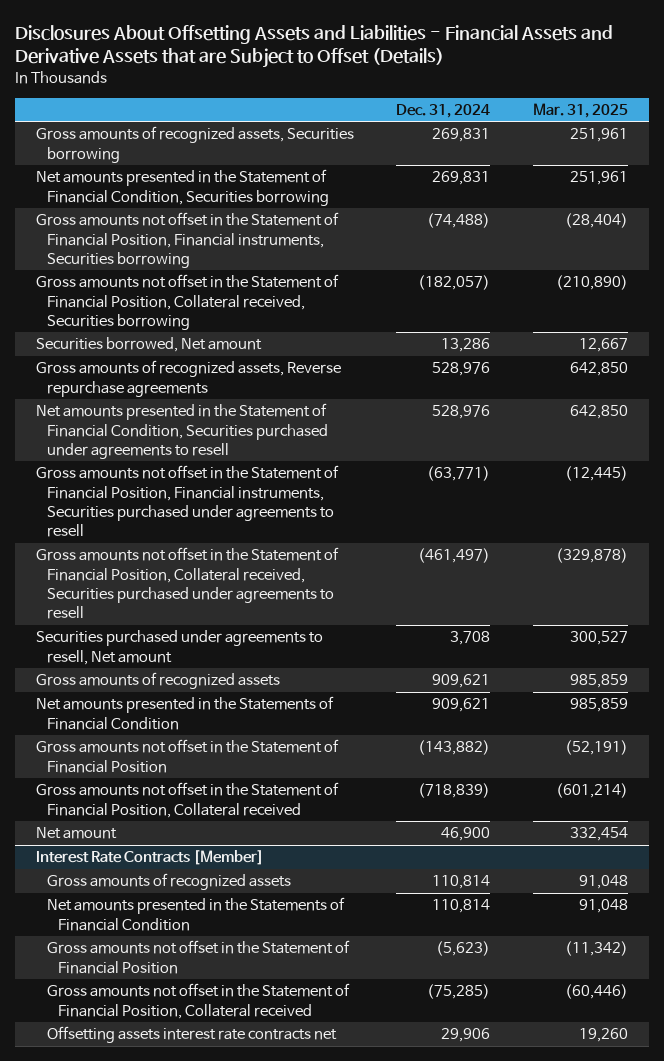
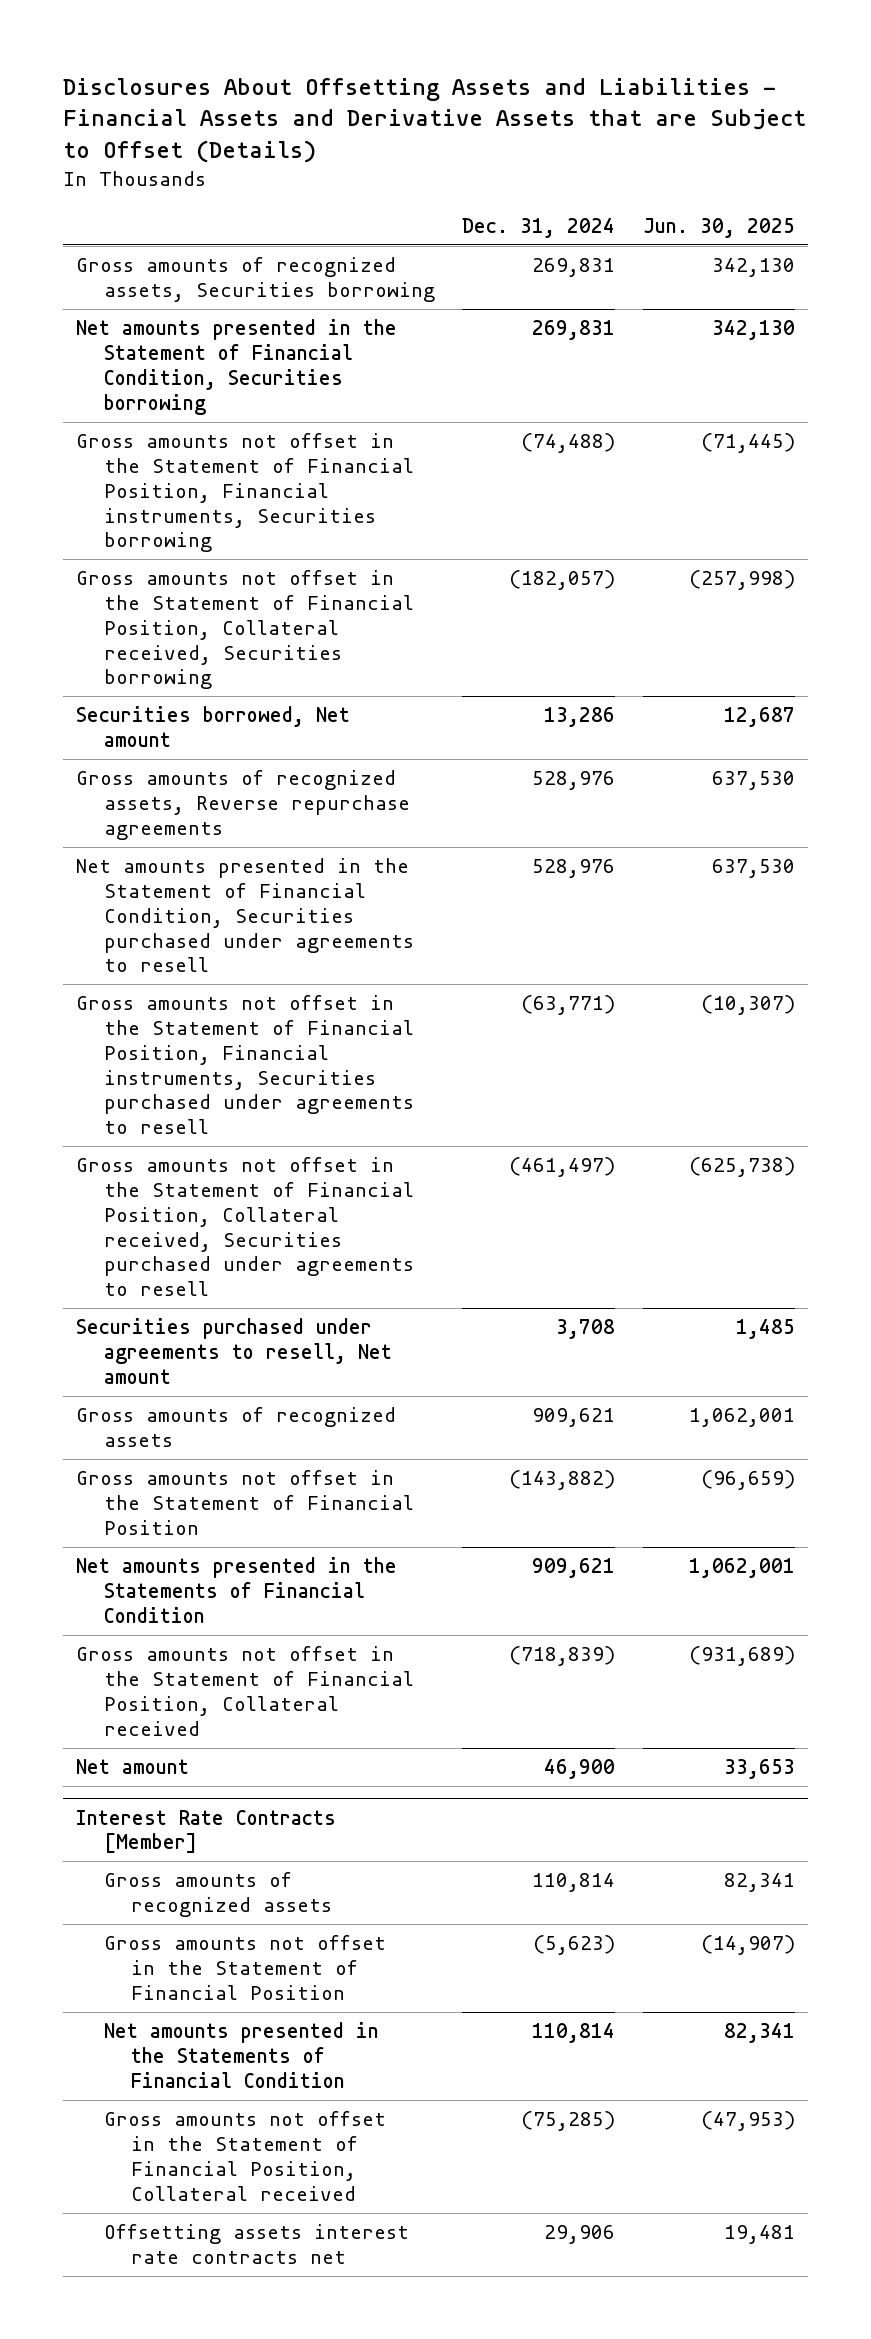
- | Dec. 31, 2024 | Mar. 31, 2025
+ | Dec. 31, 2024 | Jun. 30, 2025
moved down: Net amounts presented in the Statements of Financial Condition | 909,621 | 1,062,001
@ Interest Rate Contracts [Member]
moved down: Net amounts presented in the Statements of Financial Condition | 110,814 | 82,341

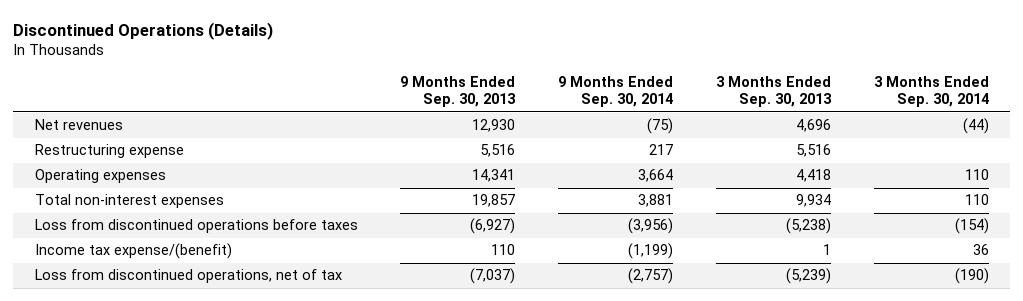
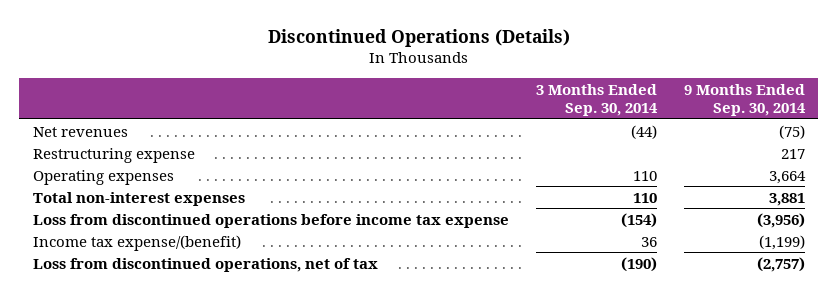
- | 9 Months Ended Sep. 30, 2013 | 9 Months Ended Sep. 30, 2014 | 3 Months Ended Sep. 30, 2013 | 3 Months Ended Sep. 30, 2014
+ | 3 Months Ended Sep. 30, 2014 | 9 Months Ended Sep. 30, 2014
- Loss from discontinued operations before taxes | (6,927) | (3,956) | (5,238) | (154)
+ Loss from discontinued operations before income tax expense | (154) | (3,956)

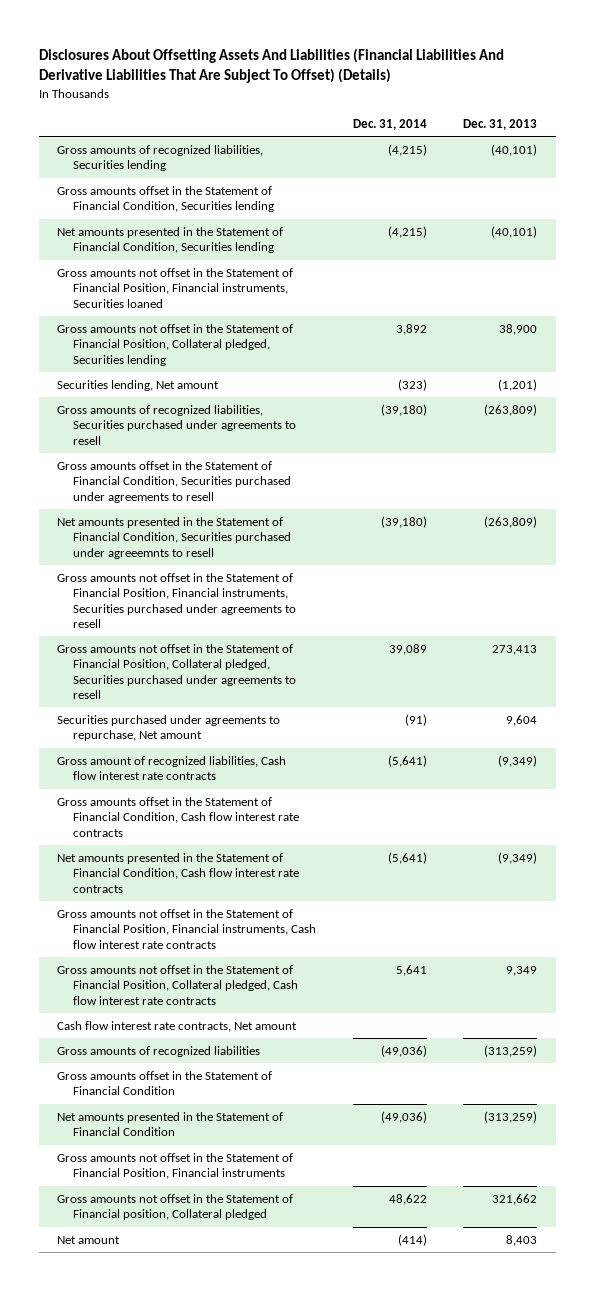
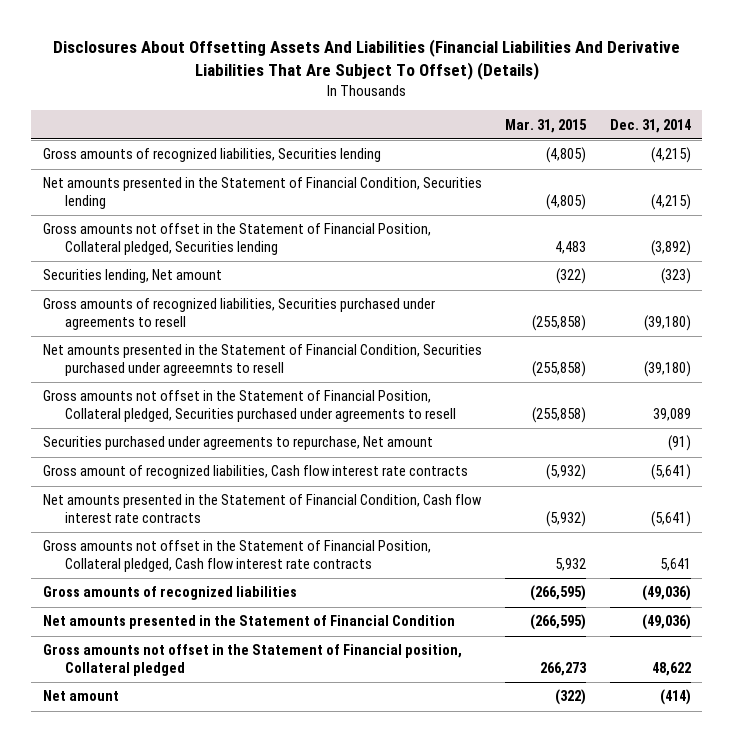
- | Dec. 31, 2014 | Dec. 31, 2013
+ | Mar. 31, 2015 | Dec. 31, 2014
- Gross amounts offset in the Statement of Financial Condition, Securities lending
- Gross amounts not offset in the Statement of Financial Position, Financial instruments, Securities loaned
- Gross amounts not offset in the Statement of Financial Position, Collateral pledged, Securities lending | 3,892 | 38,900
+ Gross amounts not offset in the Statement of Financial Position, Collateral pledged, Securities lending | 4,483 | (3,892)
- Gross amounts offset in the Statement of Financial Condition, Securities purchased under agreements to resell
- Gross amounts not offset in the Statement of Financial Position, Financial instruments, Securities purchased under agreements to resell
- Gross amounts offset in the Statement of Financial Condition, Cash flow interest rate contracts
- Gross amounts not offset in the Statement of Financial Position, Financial instruments, Cash flow interest rate contracts
- Cash flow interest rate contracts, Net amount
- Gross amounts offset in the Statement of Financial Condition
- Gross amounts not offset in the Statement of Financial Position, Financial instruments

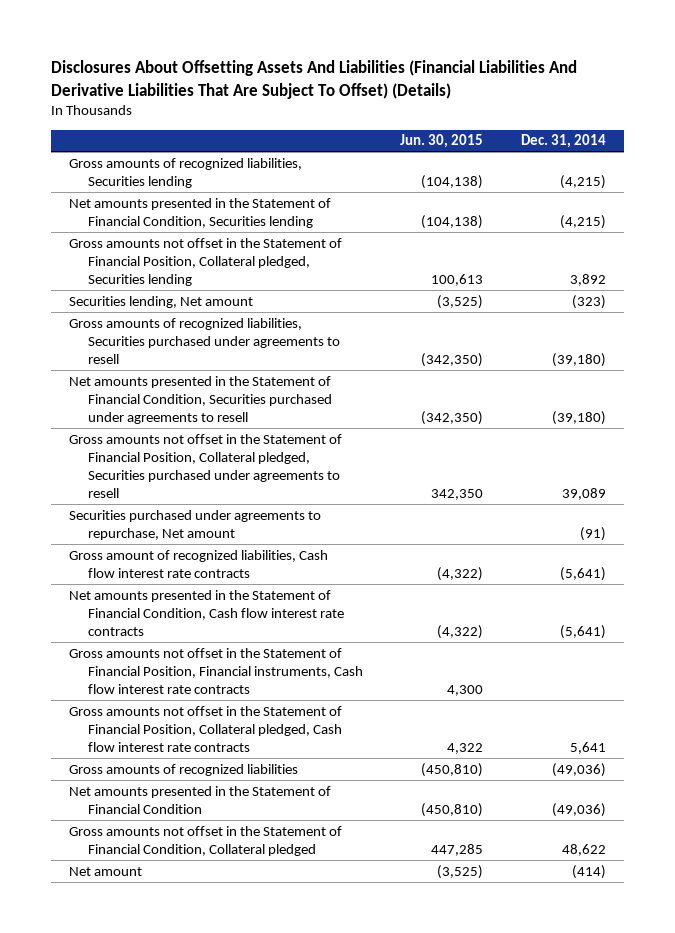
- | Mar. 31, 2015 | Dec. 31, 2014
+ | Jun. 30, 2015 | Dec. 31, 2014
- Gross amounts not offset in the Statement of Financial Position, Collateral pledged, Securities lending | 4,483 | (3,892)
+ Gross amounts not offset in the Statement of Financial Position, Collateral pledged, Securities lending | 100,613 | 3,892
- Net amounts presented in the Statement of Financial Condition, Securities purchased under agreeemnts to resell | (255,858) | (39,180)
+ Net amounts presented in the Statement of Financial Condition, Securities purchased under agreements to resell | (342,350) | (39,180)
+ Gross amounts not offset in the Statement of Financial Position, Financial instruments, Cash flow interest rate contracts | 4,300 |
- Gross amounts not offset in the Statement of Financial position, Collateral pledged | 266,273 | 48,622
+ Gross amounts not offset in the Statement of Financial Condition, Collateral pledged | 447,285 | 48,622

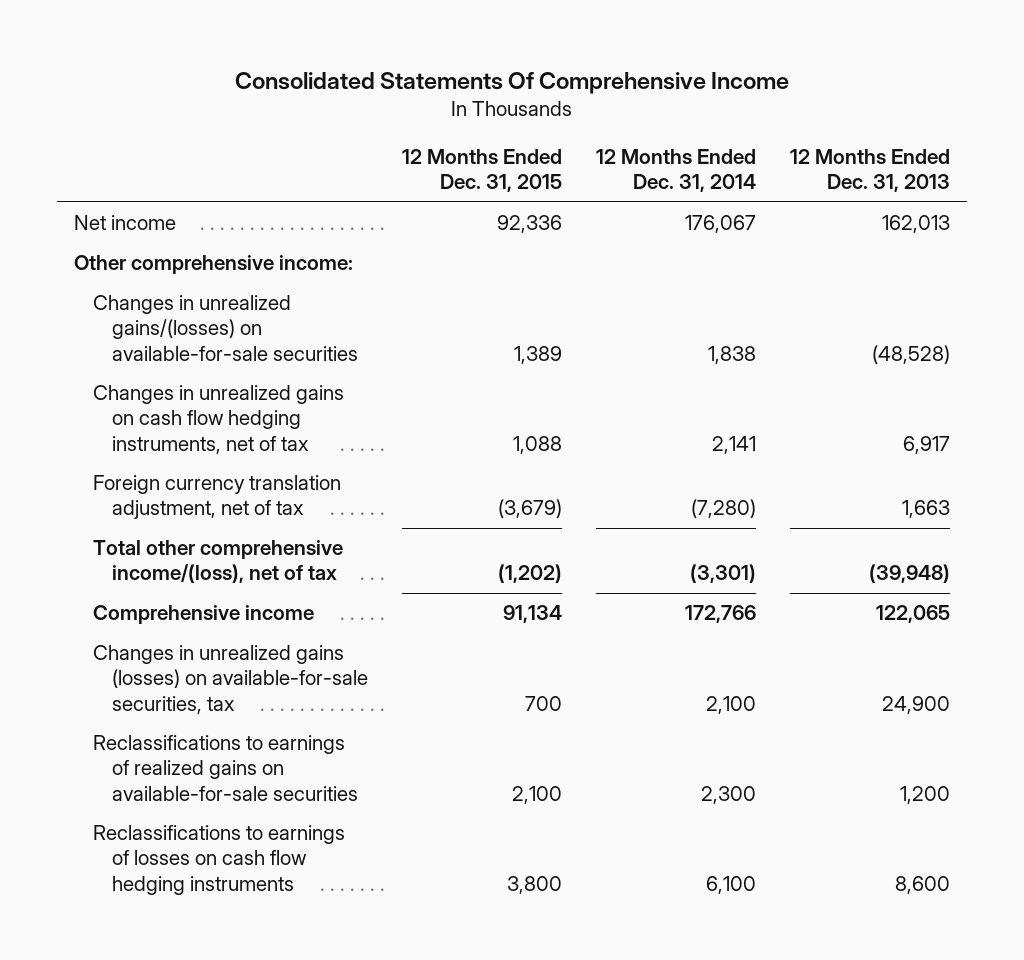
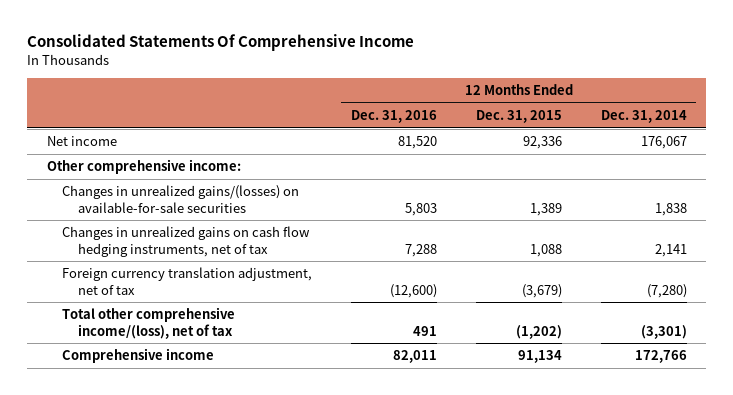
- | 12 Months Ended Dec. 31, 2015 | 12 Months Ended Dec. 31, 2014 | 12 Months Ended Dec. 31, 2013
+ | 12 Months Ended Dec. 31, 2016 | 12 Months Ended Dec. 31, 2015 | 12 Months Ended Dec. 31, 2014
- Changes in unrealized gains (losses) on available-for-sale securities, tax | 700 | 2,100 | 24,900
- Reclassifications to earnings of realized gains on available-for-sale securities | 2,100 | 2,300 | 1,200
- Reclassifications to earnings of losses on cash flow hedging instruments | 3,800 | 6,100 | 8,600

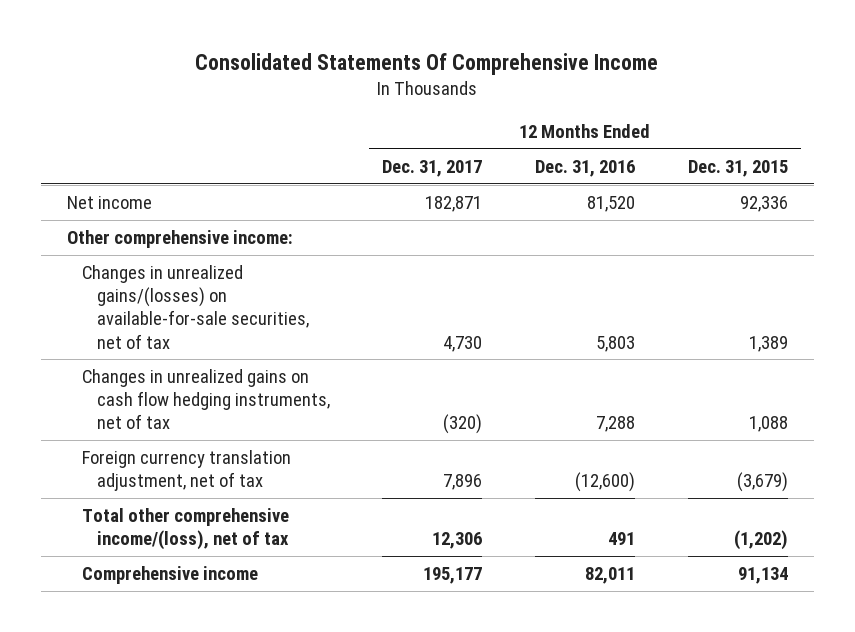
- | 12 Months Ended Dec. 31, 2016 | 12 Months Ended Dec. 31, 2015 | 12 Months Ended Dec. 31, 2014
+ | 12 Months Ended Dec. 31, 2017 | 12 Months Ended Dec. 31, 2016 | 12 Months Ended Dec. 31, 2015
- Changes in unrealized gains/(losses) on available-for-sale securities | 5,803 | 1,389 | 1,838
+ Changes in unrealized gains/(losses) on available-for-sale securities, net of tax | 4,730 | 5,803 | 1,389

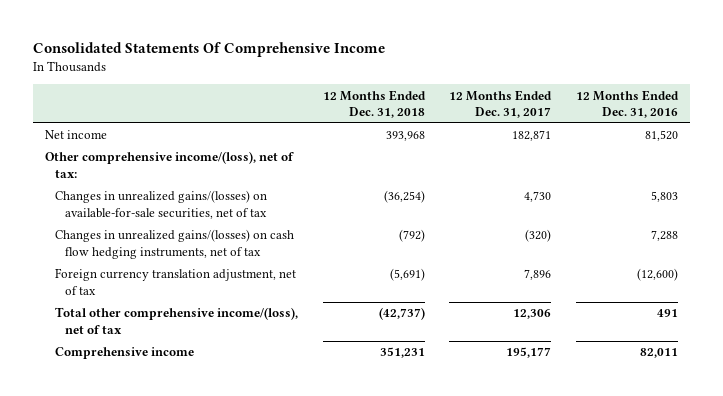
- | 12 Months Ended Dec. 31, 2017 | 12 Months Ended Dec. 31, 2016 | 12 Months Ended Dec. 31, 2015
+ | 12 Months Ended Dec. 31, 2018 | 12 Months Ended Dec. 31, 2017 | 12 Months Ended Dec. 31, 2016
- Other comprehensive income:
+ Other comprehensive income/(loss), net of tax:
- Changes in unrealized gains on cash flow hedging instruments, net of tax | (320) | 7,288 | 1,088
+ Changes in unrealized gains/(losses) on cash flow hedging instruments, net of tax | (792) | (320) | 7,288

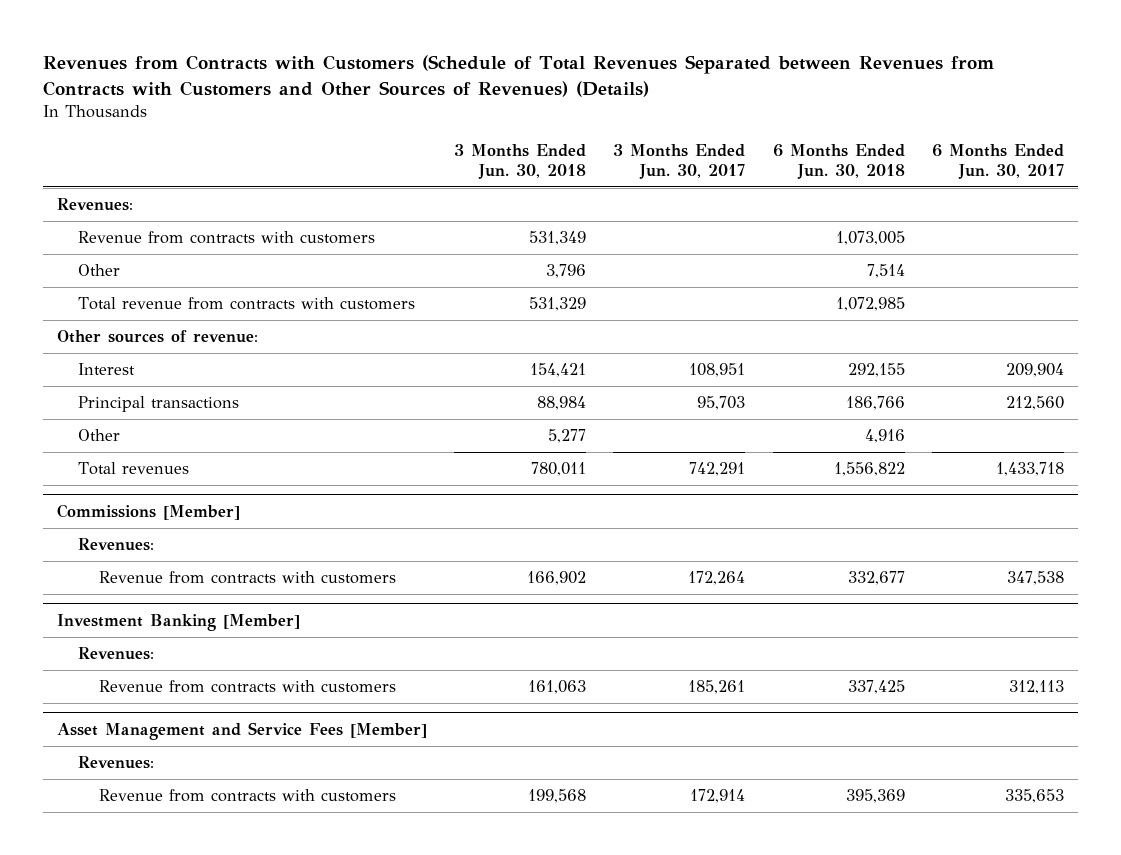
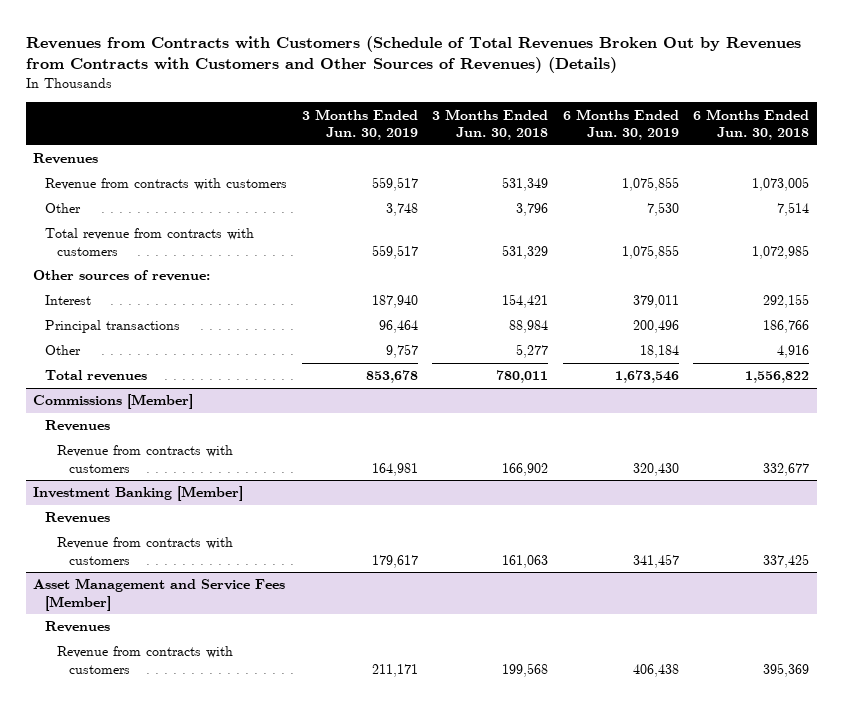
- Revenues from Contracts with Customers (Schedule of Total Revenues Separated between Revenues from Contracts with Customers and Other Sources of Revenues) (Details)
+ Revenues from Contracts with Customers (Schedule of Total Revenues Broken Out by Revenues from Contracts with Customers and Other Sources of Revenues) (Details)
- | 3 Months Ended Jun. 30, 2018 | 3 Months Ended Jun. 30, 2017 | 6 Months Ended Jun. 30, 2018 | 6 Months Ended Jun. 30, 2017
+ | 3 Months Ended Jun. 30, 2019 | 3 Months Ended Jun. 30, 2018 | 6 Months Ended Jun. 30, 2019 | 6 Months Ended Jun. 30, 2018
- Revenues:
+ Revenues
@ Commissions [Member]
- Revenues:
+ Revenues
@ Investment Banking [Member]
- Revenues:
+ Revenues
@ Asset Management and Service Fees [Member]
- Revenues:
+ Revenues

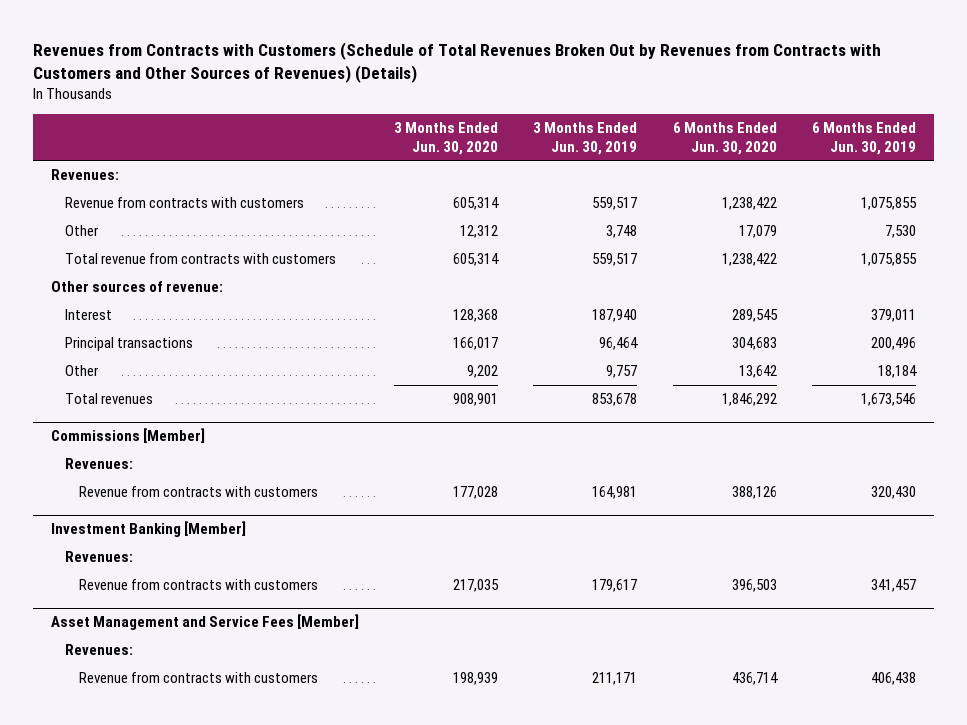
- | 3 Months Ended Jun. 30, 2019 | 3 Months Ended Jun. 30, 2018 | 6 Months Ended Jun. 30, 2019 | 6 Months Ended Jun. 30, 2018
+ | 3 Months Ended Jun. 30, 2020 | 3 Months Ended Jun. 30, 2019 | 6 Months Ended Jun. 30, 2020 | 6 Months Ended Jun. 30, 2019
- Revenues
+ Revenues:
@ Commissions [Member]
- Revenues
+ Revenues:
@ Investment Banking [Member]
- Revenues
+ Revenues:
@ Asset Management and Service Fees [Member]
- Revenues
+ Revenues:

